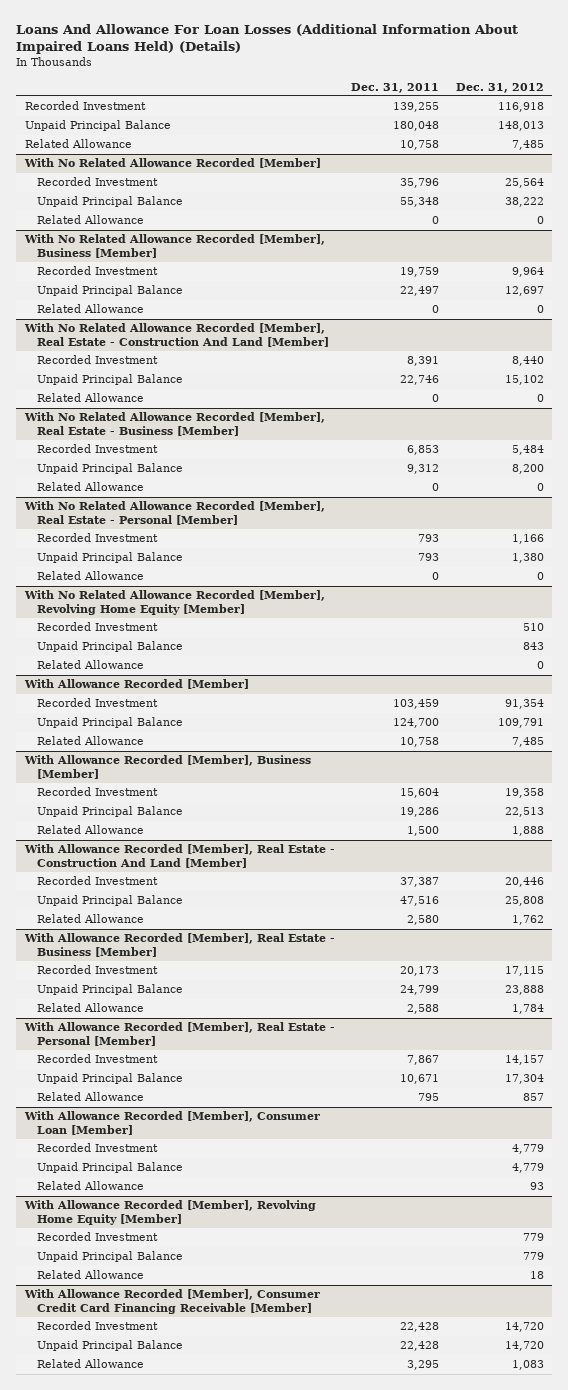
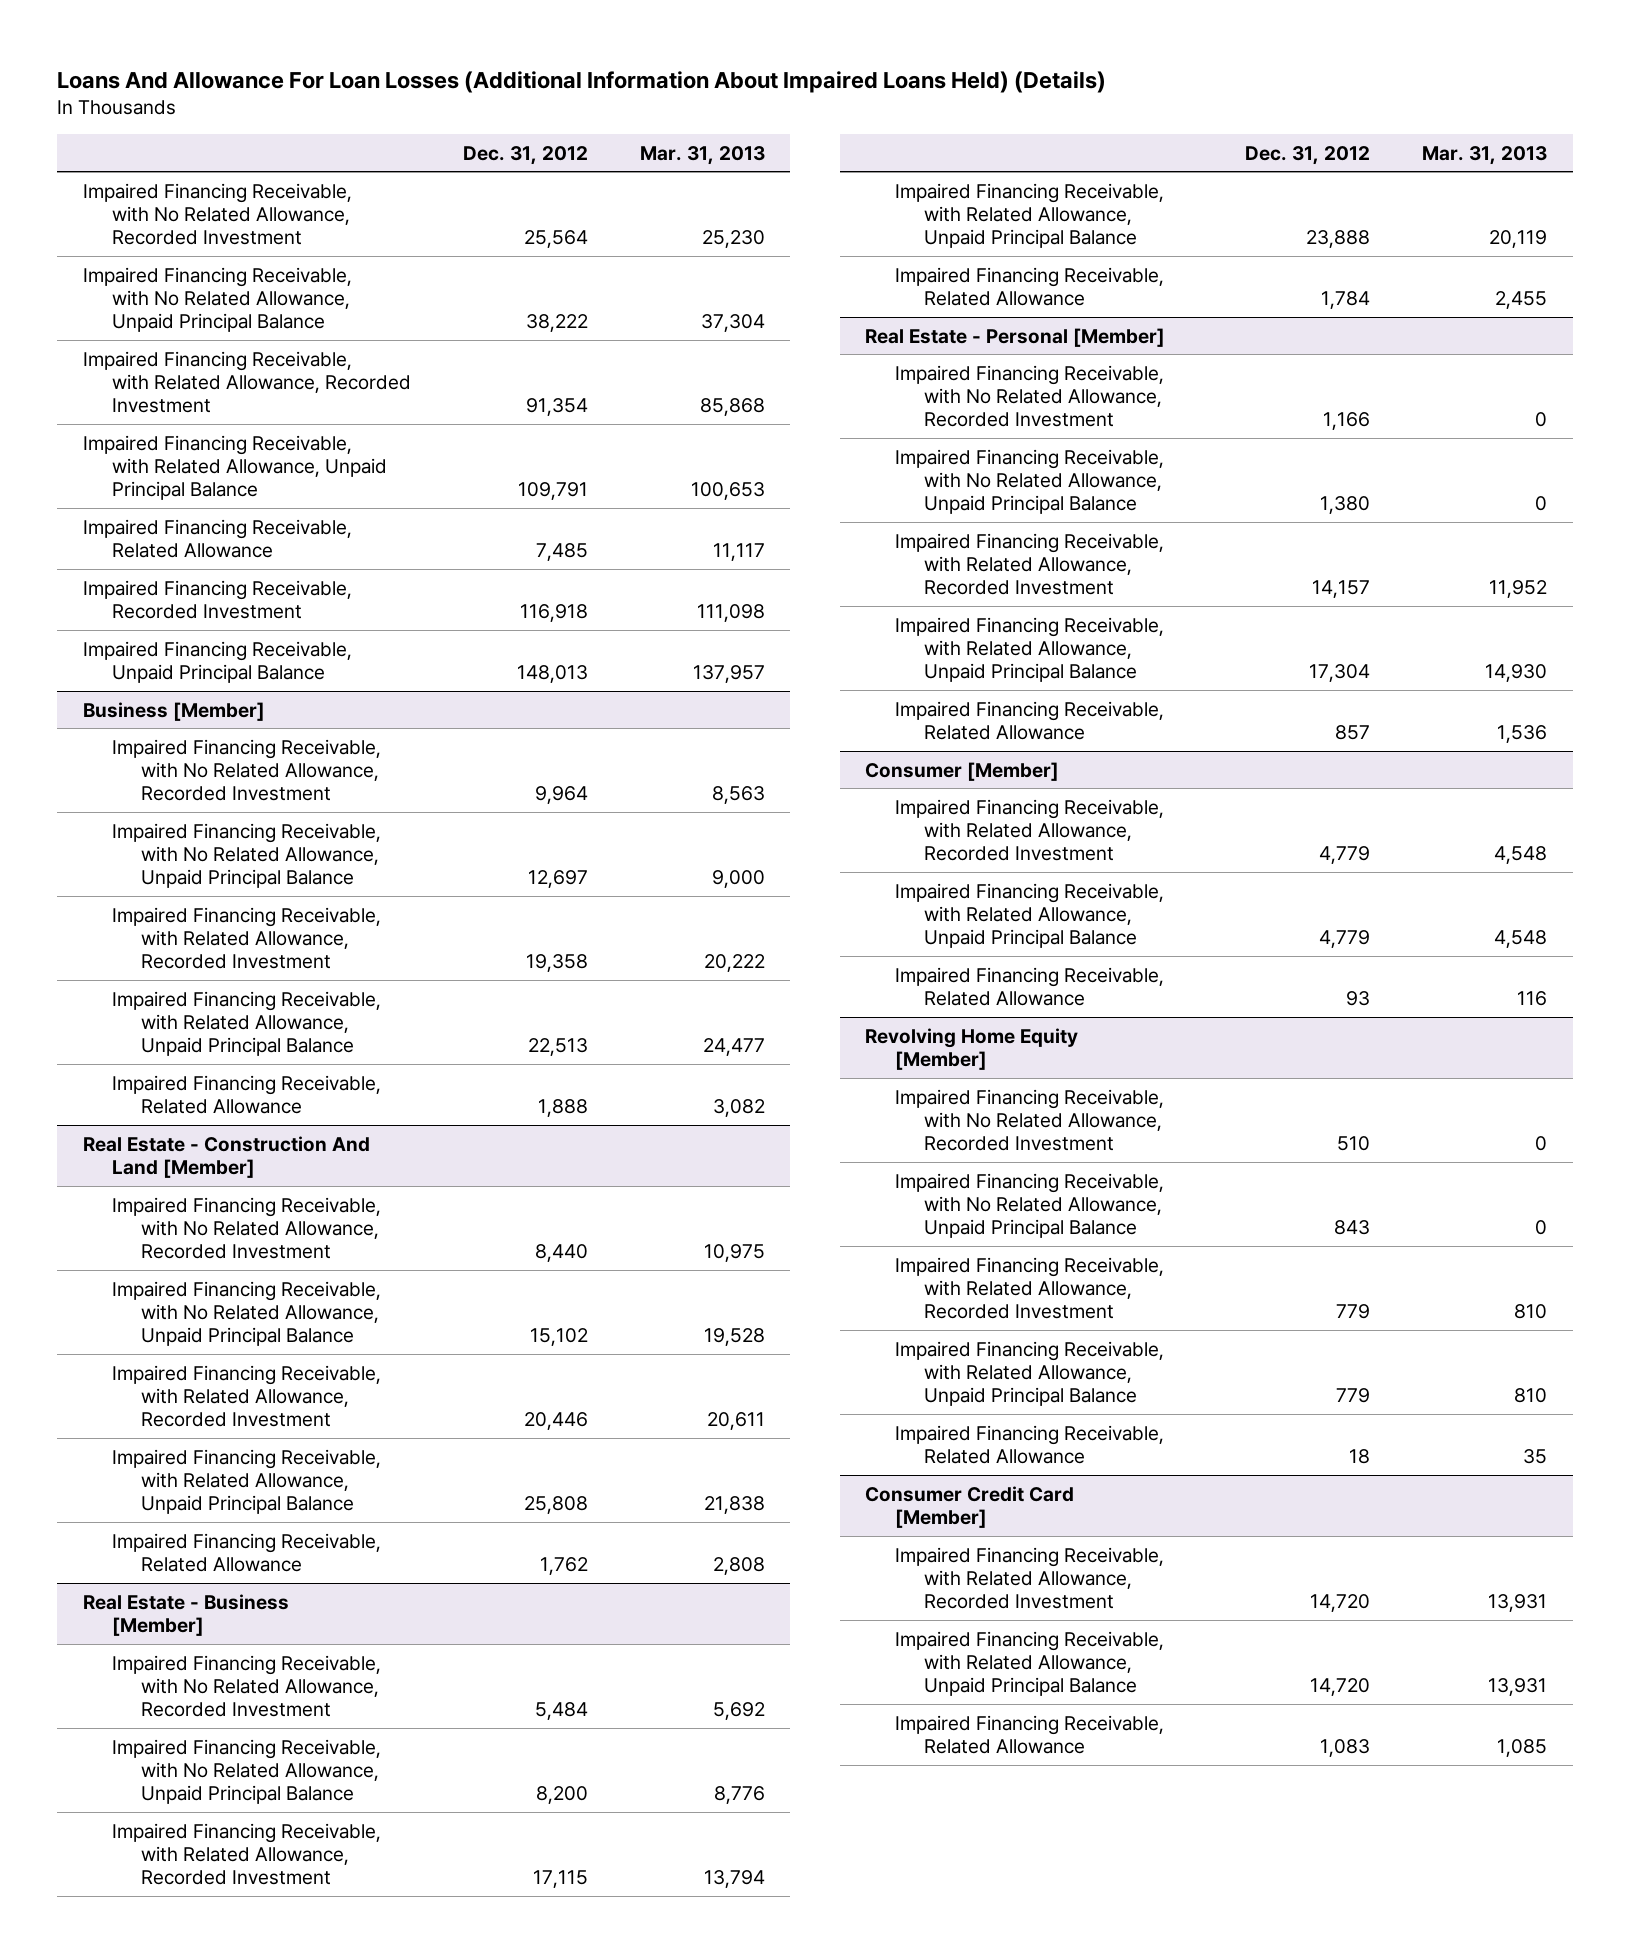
- | Dec. 31, 2011 | Dec. 31, 2012
+ | Dec. 31, 2012 | Mar. 31, 2013
- Recorded Investment | 139,255 | 116,918
- Unpaid Principal Balance | 180,048 | 148,013
- Related Allowance | 10,758 | 7,485
- With No Related Allowance Recorded [Member]
- Recorded Investment | 35,796 | 25,564
- Unpaid Principal Balance | 55,348 | 38,222
- Related Allowance | 0 | 0
- With No Related Allowance Recorded [Member], Business [Member]
- Recorded Investment | 19,759 | 9,964
- Unpaid Principal Balance | 22,497 | 12,697
- Related Allowance | 0 | 0
- With No Related Allowance Recorded [Member], Real Estate - Construction And Land [Member]
- Recorded Investment | 8,391 | 8,440
- Unpaid Principal Balance | 22,746 | 15,102
- Related Allowance | 0 | 0
- With No Related Allowance Recorded [Member], Real Estate - Business [Member]
- Recorded Investment | 6,853 | 5,484
- Unpaid Principal Balance | 9,312 | 8,200
- Related Allowance | 0 | 0
- With No Related Allowance Recorded [Member], Real Estate - Personal [Member]
- Recorded Investment | 793 | 1,166
- Unpaid Principal Balance | 793 | 1,380
- Related Allowance | 0 | 0
- With No Related Allowance Recorded [Member], Revolving Home Equity [Member]
- Recorded Investment | | 510
- Unpaid Principal Balance | | 843
- Related Allowance | | 0
- With Allowance Recorded [Member]
- Recorded Investment | 103,459 | 91,354
- Unpaid Principal Balance | 124,700 | 109,791
- Related Allowance | 10,758 | 7,485
- With Allowance Recorded [Member], Business [Member]
- Recorded Investment | 15,604 | 19,358
- Unpaid Principal Balance | 19,286 | 22,513
- Related Allowance | 1,500 | 1,888
- With Allowance Recorded [Member], Real Estate - Construction And Land [Member]
- Recorded Investment | 37,387 | 20,446
- Unpaid Principal Balance | 47,516 | 25,808
- Related Allowance | 2,580 | 1,762
- With Allowance Recorded [Member], Real Estate - Business [Member]
- Recorded Investment | 20,173 | 17,115
- Unpaid Principal Balance | 24,799 | 23,888
- Related Allowance | 2,588 | 1,784
- With Allowance Recorded [Member], Real Estate - Personal [Member]
- Recorded Investment | 7,867 | 14,157
- Unpaid Principal Balance | 10,671 | 17,304
- Related Allowance | 795 | 857
- With Allowance Recorded [Member], Consumer Loan [Member]
- Recorded Investment | | 4,779
- Unpaid Principal Balance | | 4,779
- Related Allowance | | 93
- With Allowance Recorded [Member], Revolving Home Equity [Member]
- Recorded Investment | | 779
- Unpaid Principal Balance | | 779
- Related Allowance | | 18
- With Allowance Recorded [Member], Consumer Credit Card Financing Receivable [Member]
- Recorded Investment | 22,428 | 14,720
- Unpaid Principal Balance | 22,428 | 14,720
- Related Allowance | 3,295 | 1,083
+ Impaired Financing Receivable, with No Related Allowance, Recorded Investment | 25,564 | 25,230
+ Impaired Financing Receivable, with No Related Allowance, Unpaid Principal Balance | 38,222 | 37,304
+ Impaired Financing Receivable, with Related Allowance, Recorded Investment | 91,354 | 85,868
+ Impaired Financing Receivable, with Related Allowance, Unpaid Principal Balance | 109,791 | 100,653
+ Impaired Financing Receivable, Related Allowance | 7,485 | 11,117
+ Impaired Financing Receivable, Recorded Investment | 116,918 | 111,098
+ Impaired Financing Receivable, Unpaid Principal Balance | 148,013 | 137,957
+ Business [Member]
+ Impaired Financing Receivable, with No Related Allowance, Recorded Investment | 9,964 | 8,563
+ Impaired Financing Receivable, with No Related Allowance, Unpaid Principal Balance | 12,697 | 9,000
+ Impaired Financing Receivable, with Related Allowance, Recorded Investment | 19,358 | 20,222
+ Impaired Financing Receivable, with Related Allowance, Unpaid Principal Balance | 22,513 | 24,477
+ Impaired Financing Receivable, Related Allowance | 1,888 | 3,082
+ Real Estate - Construction And Land [Member]
+ Impaired Financing Receivable, with No Related Allowance, Recorded Investment | 8,440 | 10,975
+ Impaired Financing Receivable, with No Related Allowance, Unpaid Principal Balance | 15,102 | 19,528
+ Impaired Financing Receivable, with Related Allowance, Recorded Investment | 20,446 | 20,611
+ Impaired Financing Receivable, with Related Allowance, Unpaid Principal Balance | 25,808 | 21,838
+ Impaired Financing Receivable, Related Allowance | 1,762 | 2,808
+ Real Estate - Business [Member]
+ Impaired Financing Receivable, with No Related Allowance, Recorded Investment | 5,484 | 5,692
+ Impaired Financing Receivable, with No Related Allowance, Unpaid Principal Balance | 8,200 | 8,776
+ Impaired Financing Receivable, with Related Allowance, Recorded Investment | 17,115 | 13,794
+ Impaired Financing Receivable, with Related Allowance, Unpaid Principal Balance | 23,888 | 20,119
+ Impaired Financing Receivable, Related Allowance | 1,784 | 2,455
+ Real Estate - Personal [Member]
+ Impaired Financing Receivable, with No Related Allowance, Recorded Investment | 1,166 | 0
+ Impaired Financing Receivable, with No Related Allowance, Unpaid Principal Balance | 1,380 | 0
+ Impaired Financing Receivable, with Related Allowance, Recorded Investment | 14,157 | 11,952
+ Impaired Financing Receivable, with Related Allowance, Unpaid Principal Balance | 17,304 | 14,930
+ Impaired Financing Receivable, Related Allowance | 857 | 1,536
+ Consumer [Member]
+ Impaired Financing Receivable, with Related Allowance, Recorded Investment | 4,779 | 4,548
+ Impaired Financing Receivable, with Related Allowance, Unpaid Principal Balance | 4,779 | 4,548
+ Impaired Financing Receivable, Related Allowance | 93 | 116
+ Revolving Home Equity [Member]
+ Impaired Financing Receivable, with No Related Allowance, Recorded Investment | 510 | 0
+ Impaired Financing Receivable, with No Related Allowance, Unpaid Principal Balance | 843 | 0
+ Impaired Financing Receivable, with Related Allowance, Recorded Investment | 779 | 810
+ Impaired Financing Receivable, with Related Allowance, Unpaid Principal Balance | 779 | 810
+ Impaired Financing Receivable, Related Allowance | 18 | 35
+ Consumer Credit Card [Member]
+ Impaired Financing Receivable, with Related Allowance, Recorded Investment | 14,720 | 13,931
+ Impaired Financing Receivable, with Related Allowance, Unpaid Principal Balance | 14,720 | 13,931
+ Impaired Financing Receivable, Related Allowance | 1,083 | 1,085

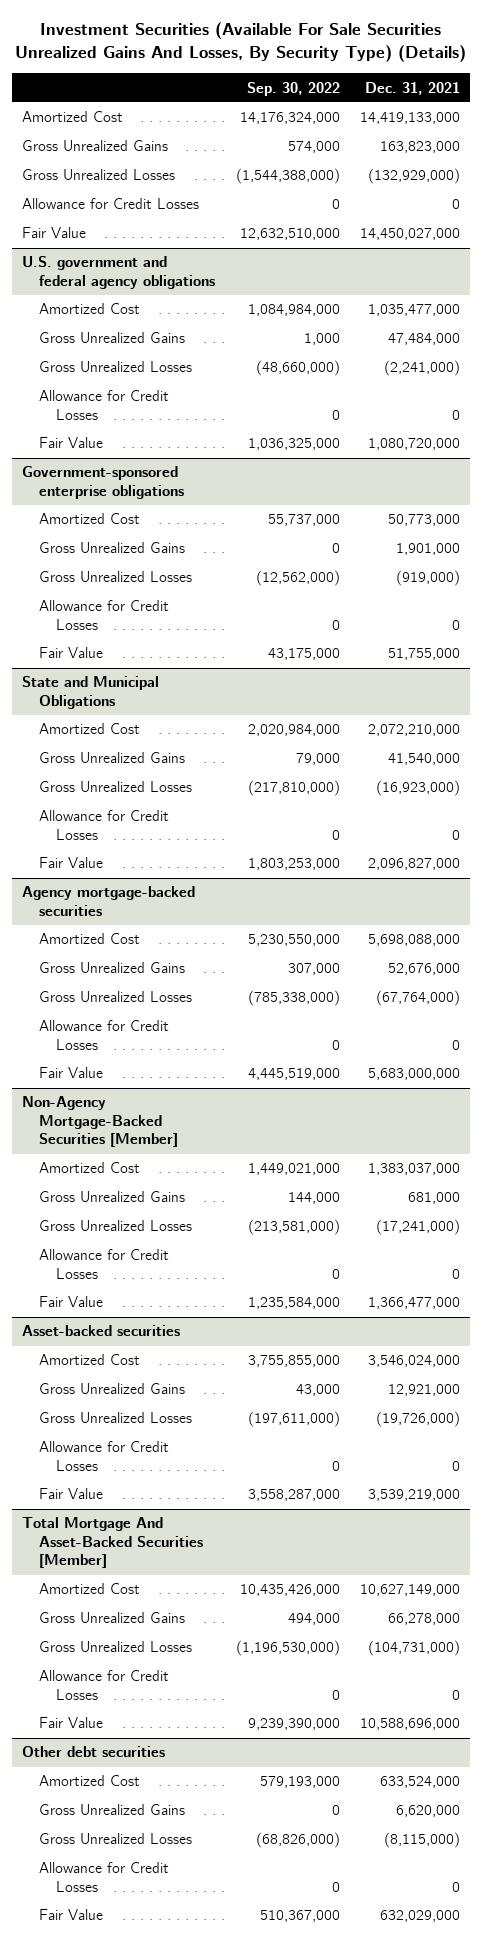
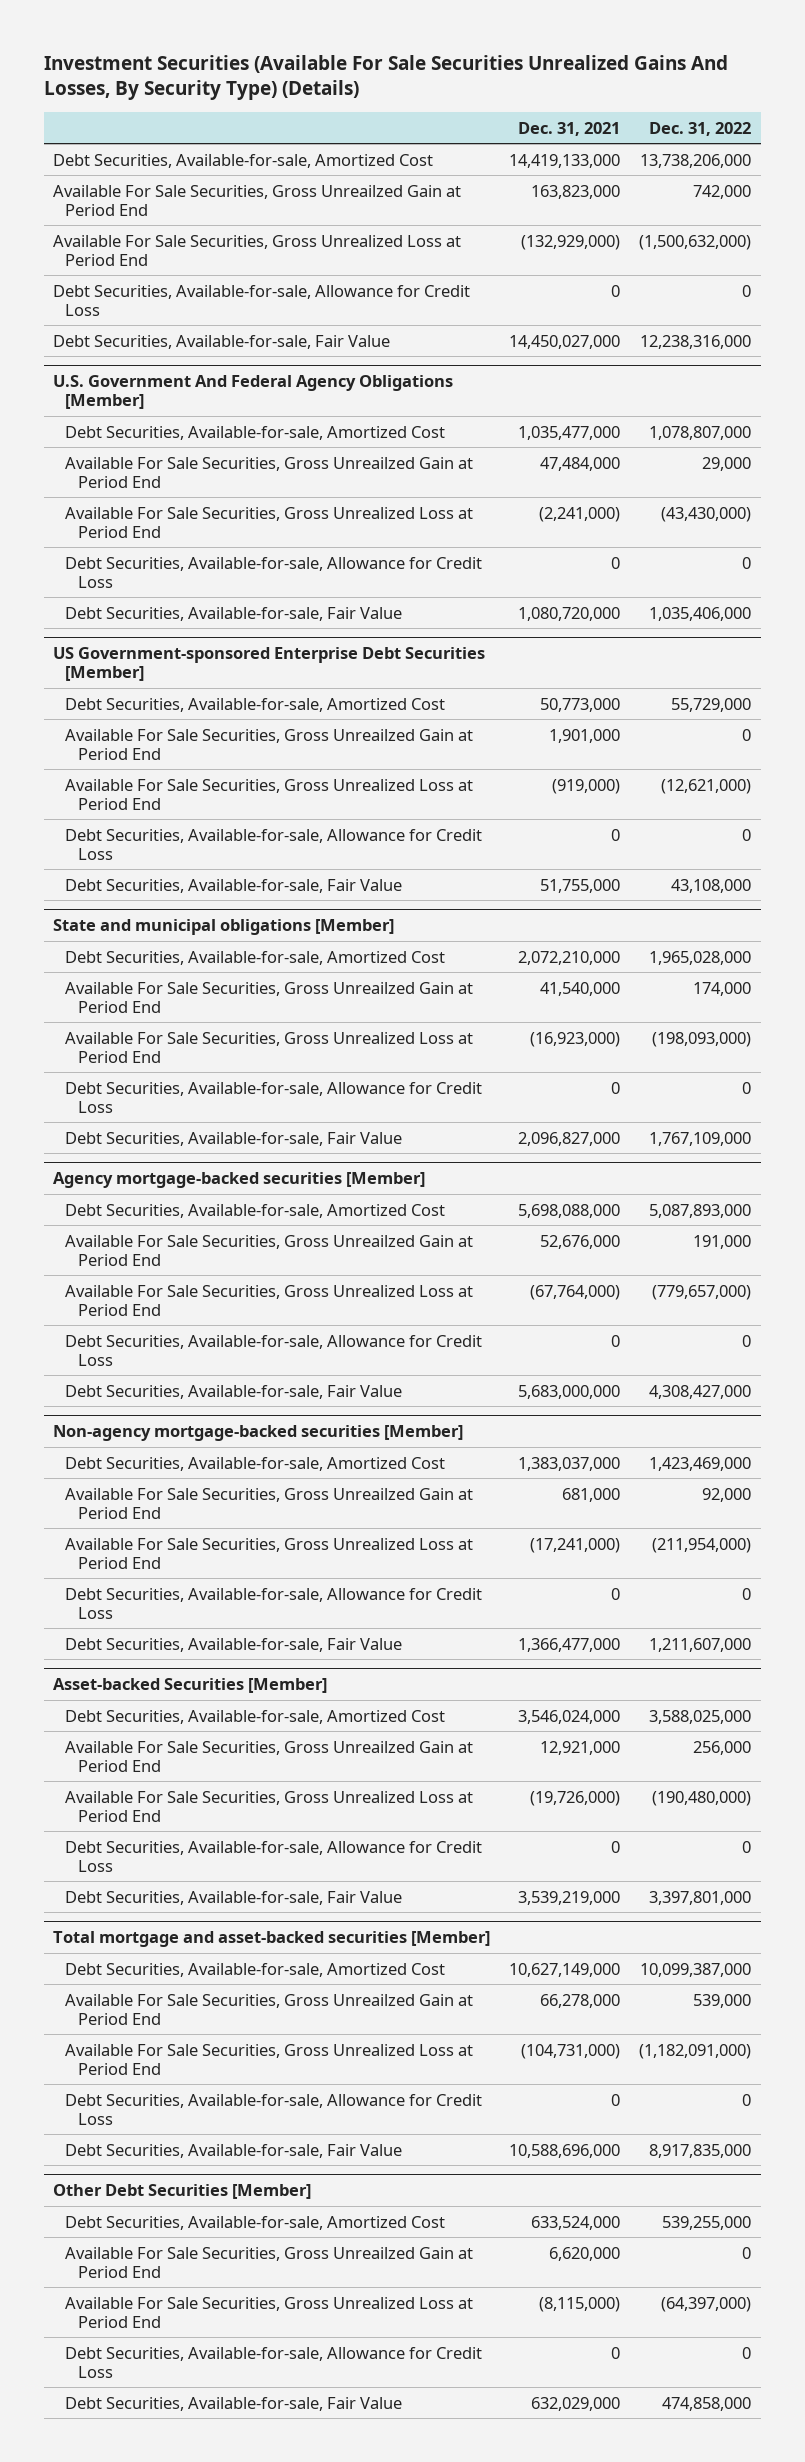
- | Sep. 30, 2022 | Dec. 31, 2021
+ | Dec. 31, 2021 | Dec. 31, 2022
- Amortized Cost | 14,176,324,000 | 14,419,133,000
- Gross Unrealized Gains | 574,000 | 163,823,000
- Gross Unrealized Losses | (1,544,388,000) | (132,929,000)
- Allowance for Credit Losses | 0 | 0
- Fair Value | 12,632,510,000 | 14,450,027,000
- U.S. government and federal agency obligations
- Amortized Cost | 1,084,984,000 | 1,035,477,000
- Gross Unrealized Gains | 1,000 | 47,484,000
- Gross Unrealized Losses | (48,660,000) | (2,241,000)
- Allowance for Credit Losses | 0 | 0
- Fair Value | 1,036,325,000 | 1,080,720,000
- Government-sponsored enterprise obligations
- Amortized Cost | 55,737,000 | 50,773,000
- Gross Unrealized Gains | 0 | 1,901,000
- Gross Unrealized Losses | (12,562,000) | (919,000)
- Allowance for Credit Losses | 0 | 0
- Fair Value | 43,175,000 | 51,755,000
- State and Municipal Obligations
- Amortized Cost | 2,020,984,000 | 2,072,210,000
- Gross Unrealized Gains | 79,000 | 41,540,000
- Gross Unrealized Losses | (217,810,000) | (16,923,000)
- Allowance for Credit Losses | 0 | 0
- Fair Value | 1,803,253,000 | 2,096,827,000
- Agency mortgage-backed securities
- Amortized Cost | 5,230,550,000 | 5,698,088,000
- Gross Unrealized Gains | 307,000 | 52,676,000
- Gross Unrealized Losses | (785,338,000) | (67,764,000)
- Allowance for Credit Losses | 0 | 0
- Fair Value | 4,445,519,000 | 5,683,000,000
- Non-Agency Mortgage-Backed Securities [Member]
- Amortized Cost | 1,449,021,000 | 1,383,037,000
- Gross Unrealized Gains | 144,000 | 681,000
- Gross Unrealized Losses | (213,581,000) | (17,241,000)
- Allowance for Credit Losses | 0 | 0
- Fair Value | 1,235,584,000 | 1,366,477,000
- Asset-backed securities
- Amortized Cost | 3,755,855,000 | 3,546,024,000
- Gross Unrealized Gains | 43,000 | 12,921,000
- Gross Unrealized Losses | (197,611,000) | (19,726,000)
- Allowance for Credit Losses | 0 | 0
- Fair Value | 3,558,287,000 | 3,539,219,000
- Total Mortgage And Asset-Backed Securities [Member]
- Amortized Cost | 10,435,426,000 | 10,627,149,000
- Gross Unrealized Gains | 494,000 | 66,278,000
- Gross Unrealized Losses | (1,196,530,000) | (104,731,000)
- Allowance for Credit Losses | 0 | 0
- Fair Value | 9,239,390,000 | 10,588,696,000
- Other debt securities
- Amortized Cost | 579,193,000 | 633,524,000
- Gross Unrealized Gains | 0 | 6,620,000
- Gross Unrealized Losses | (68,826,000) | (8,115,000)
- Allowance for Credit Losses | 0 | 0
- Fair Value | 510,367,000 | 632,029,000
+ Debt Securities, Available-for-sale, Amortized Cost | 14,419,133,000 | 13,738,206,000
+ Available For Sale Securities, Gross Unreailzed Gain at Period End | 163,823,000 | 742,000
+ Available For Sale Securities, Gross Unrealized Loss at Period End | (132,929,000) | (1,500,632,000)
+ Debt Securities, Available-for-sale, Allowance for Credit Loss | 0 | 0
+ Debt Securities, Available-for-sale, Fair Value | 14,450,027,000 | 12,238,316,000
+ U.S. Government And Federal Agency Obligations [Member]
+ Debt Securities, Available-for-sale, Amortized Cost | 1,035,477,000 | 1,078,807,000
+ Available For Sale Securities, Gross Unreailzed Gain at Period End | 47,484,000 | 29,000
+ Available For Sale Securities, Gross Unrealized Loss at Period End | (2,241,000) | (43,430,000)
+ Debt Securities, Available-for-sale, Allowance for Credit Loss | 0 | 0
+ Debt Securities, Available-for-sale, Fair Value | 1,080,720,000 | 1,035,406,000
+ US Government-sponsored Enterprise Debt Securities [Member]
+ Debt Securities, Available-for-sale, Amortized Cost | 50,773,000 | 55,729,000
+ Available For Sale Securities, Gross Unreailzed Gain at Period End | 1,901,000 | 0
+ Available For Sale Securities, Gross Unrealized Loss at Period End | (919,000) | (12,621,000)
+ Debt Securities, Available-for-sale, Allowance for Credit Loss | 0 | 0
+ Debt Securities, Available-for-sale, Fair Value | 51,755,000 | 43,108,000
+ State and municipal obligations [Member]
+ Debt Securities, Available-for-sale, Amortized Cost | 2,072,210,000 | 1,965,028,000
+ Available For Sale Securities, Gross Unreailzed Gain at Period End | 41,540,000 | 174,000
+ Available For Sale Securities, Gross Unrealized Loss at Period End | (16,923,000) | (198,093,000)
+ Debt Securities, Available-for-sale, Allowance for Credit Loss | 0 | 0
+ Debt Securities, Available-for-sale, Fair Value | 2,096,827,000 | 1,767,109,000
+ Agency mortgage-backed securities [Member]
+ Debt Securities, Available-for-sale, Amortized Cost | 5,698,088,000 | 5,087,893,000
+ Available For Sale Securities, Gross Unreailzed Gain at Period End | 52,676,000 | 191,000
+ Available For Sale Securities, Gross Unrealized Loss at Period End | (67,764,000) | (779,657,000)
+ Debt Securities, Available-for-sale, Allowance for Credit Loss | 0 | 0
+ Debt Securities, Available-for-sale, Fair Value | 5,683,000,000 | 4,308,427,000
+ Non-agency mortgage-backed securities [Member]
+ Debt Securities, Available-for-sale, Amortized Cost | 1,383,037,000 | 1,423,469,000
+ Available For Sale Securities, Gross Unreailzed Gain at Period End | 681,000 | 92,000
+ Available For Sale Securities, Gross Unrealized Loss at Period End | (17,241,000) | (211,954,000)
+ Debt Securities, Available-for-sale, Allowance for Credit Loss | 0 | 0
+ Debt Securities, Available-for-sale, Fair Value | 1,366,477,000 | 1,211,607,000
+ Asset-backed Securities [Member]
+ Debt Securities, Available-for-sale, Amortized Cost | 3,546,024,000 | 3,588,025,000
+ Available For Sale Securities, Gross Unreailzed Gain at Period End | 12,921,000 | 256,000
+ Available For Sale Securities, Gross Unrealized Loss at Period End | (19,726,000) | (190,480,000)
+ Debt Securities, Available-for-sale, Allowance for Credit Loss | 0 | 0
+ Debt Securities, Available-for-sale, Fair Value | 3,539,219,000 | 3,397,801,000
+ Total mortgage and asset-backed securities [Member]
+ Debt Securities, Available-for-sale, Amortized Cost | 10,627,149,000 | 10,099,387,000
+ Available For Sale Securities, Gross Unreailzed Gain at Period End | 66,278,000 | 539,000
+ Available For Sale Securities, Gross Unrealized Loss at Period End | (104,731,000) | (1,182,091,000)
+ Debt Securities, Available-for-sale, Allowance for Credit Loss | 0 | 0
+ Debt Securities, Available-for-sale, Fair Value | 10,588,696,000 | 8,917,835,000
+ Other Debt Securities [Member]
+ Debt Securities, Available-for-sale, Amortized Cost | 633,524,000 | 539,255,000
+ Available For Sale Securities, Gross Unreailzed Gain at Period End | 6,620,000 | 0
+ Available For Sale Securities, Gross Unrealized Loss at Period End | (8,115,000) | (64,397,000)
+ Debt Securities, Available-for-sale, Allowance for Credit Loss | 0 | 0
+ Debt Securities, Available-for-sale, Fair Value | 632,029,000 | 474,858,000

